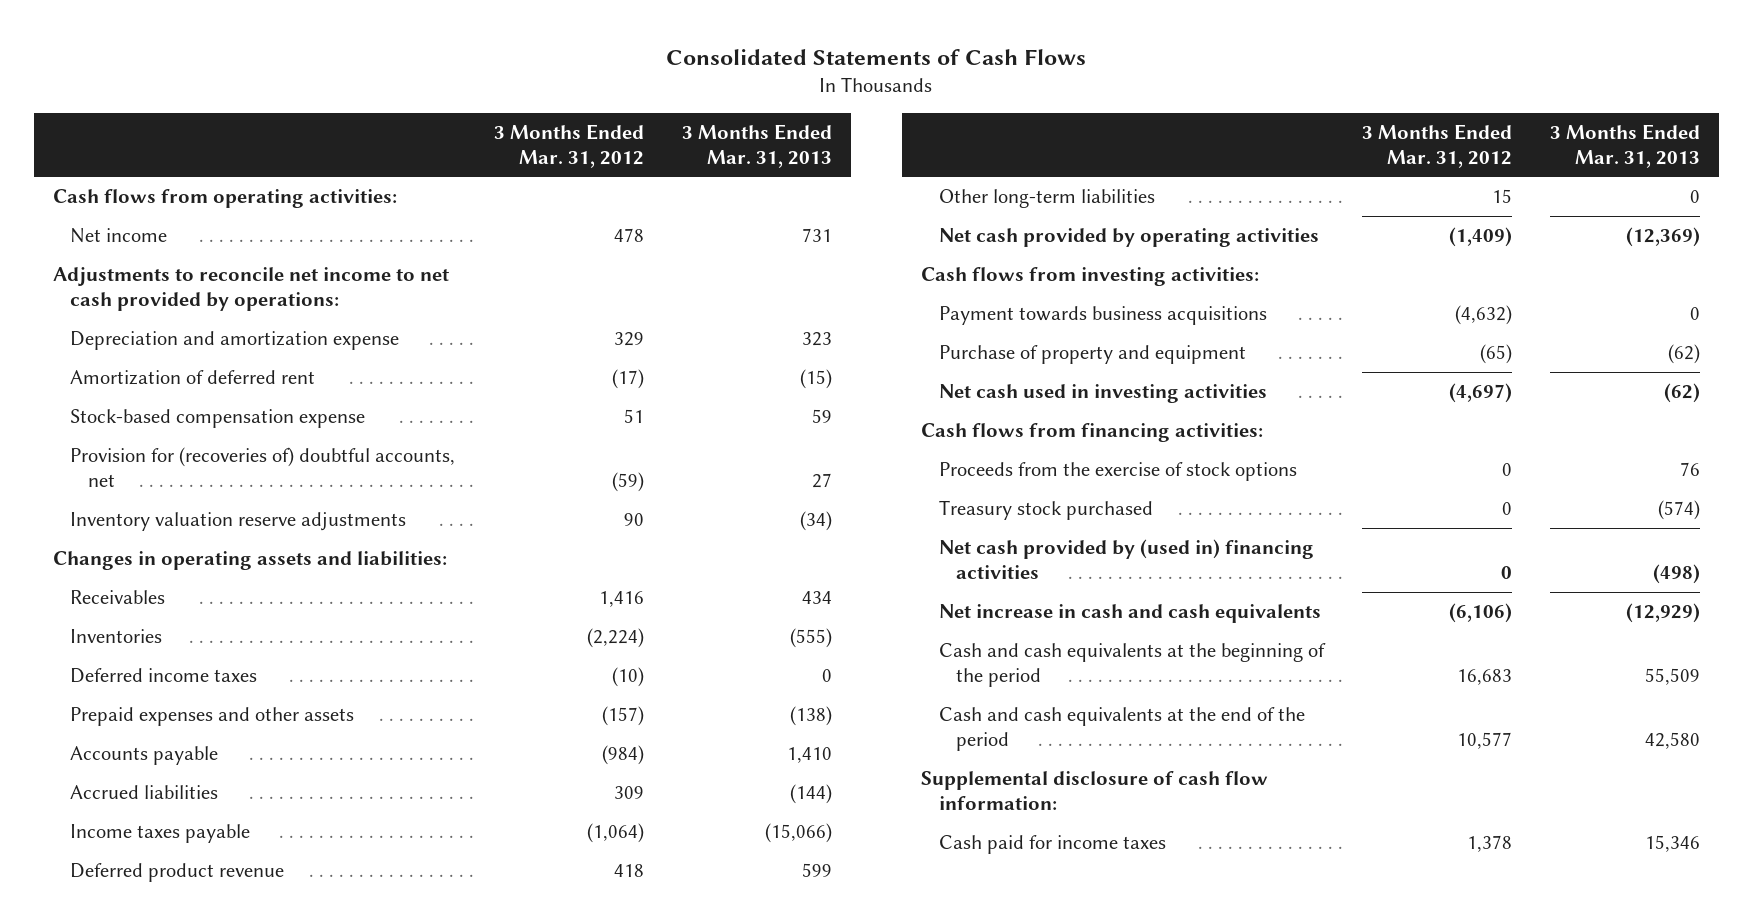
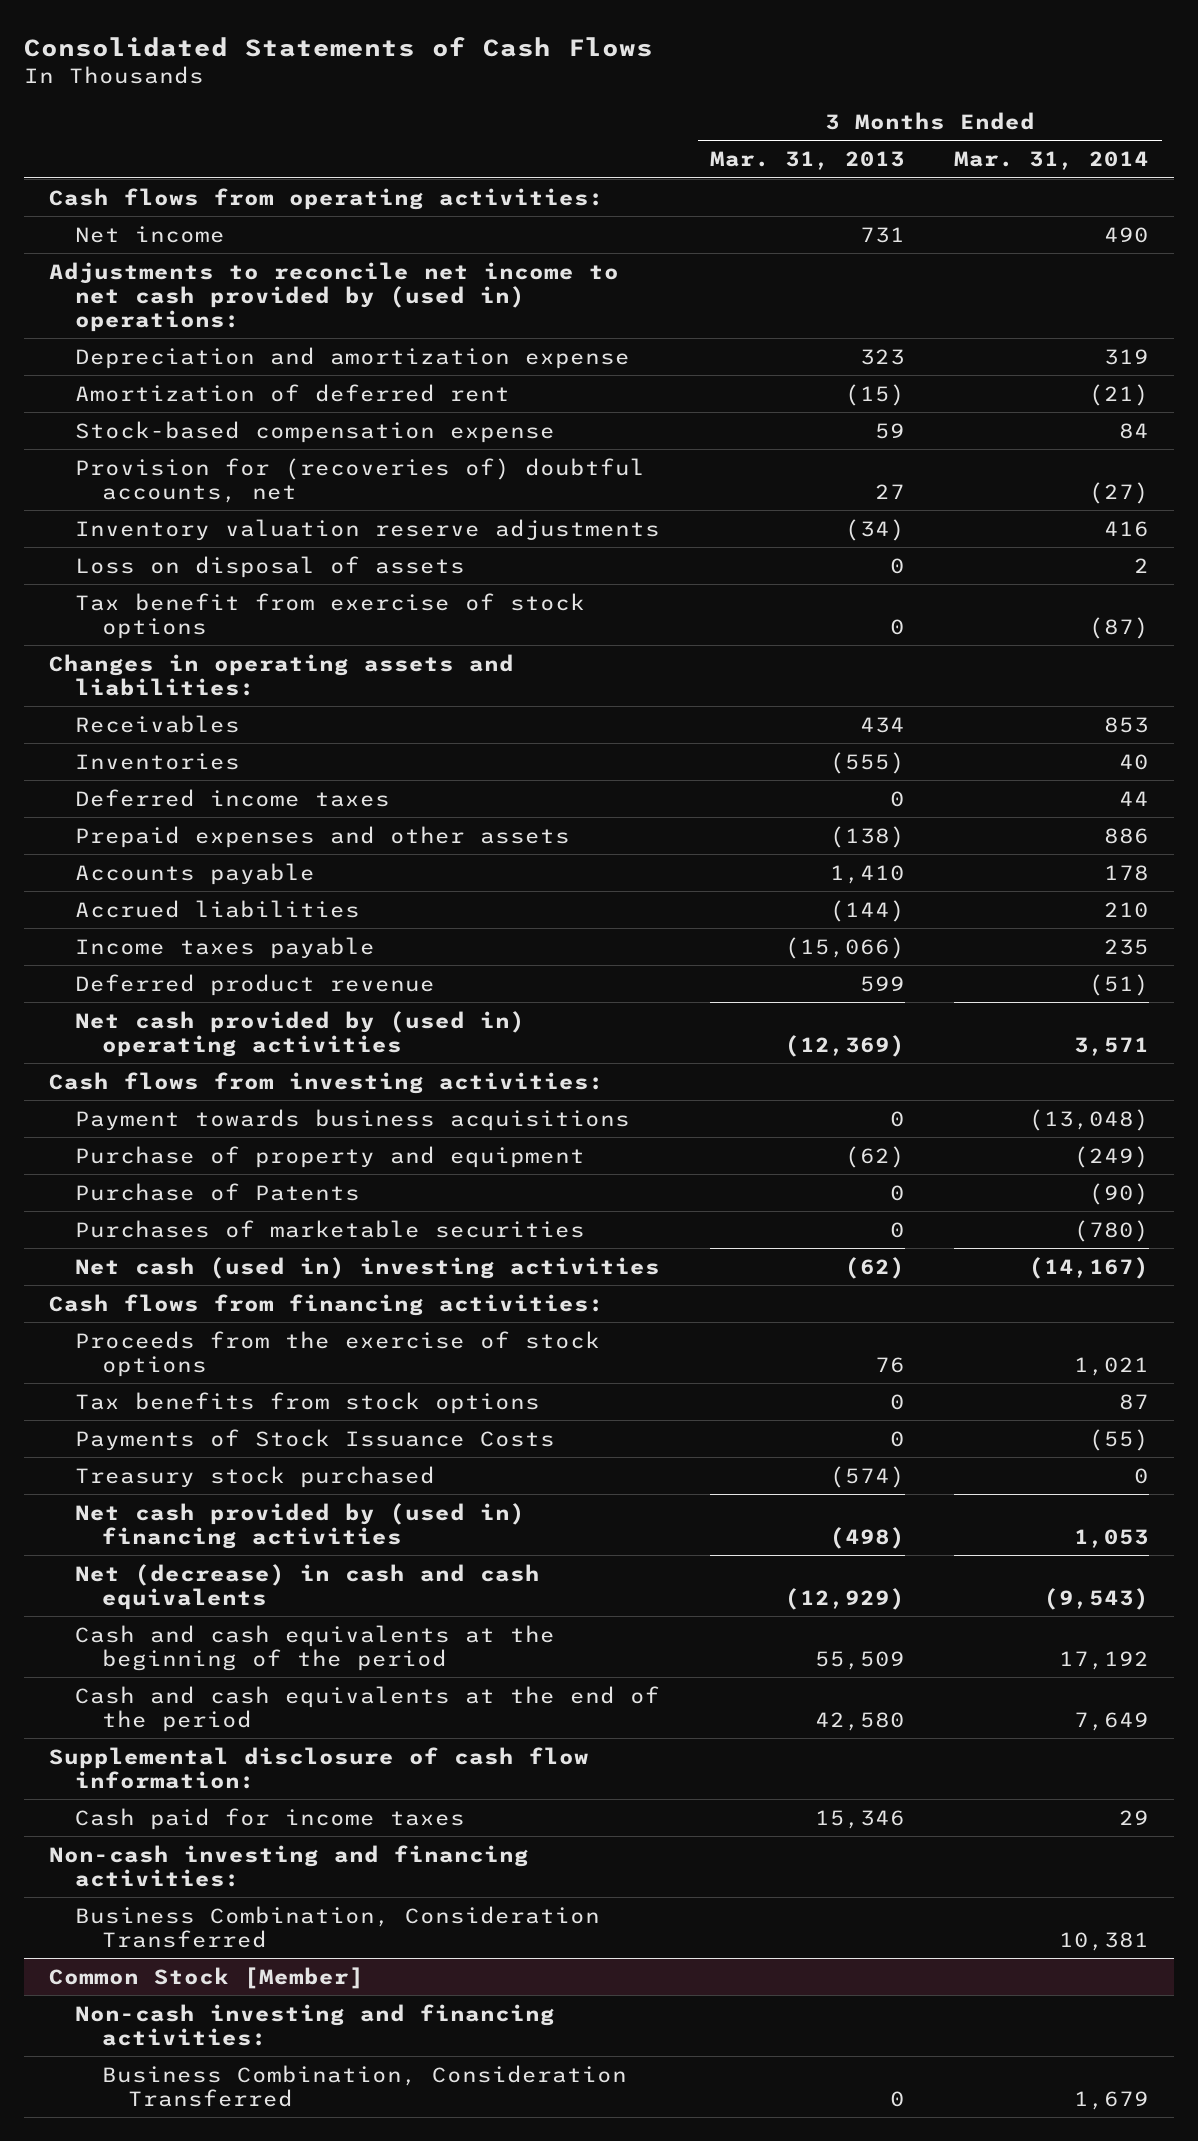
- | 3 Months Ended Mar. 31, 2012 | 3 Months Ended Mar. 31, 2013
+ | 3 Months Ended Mar. 31, 2013 | 3 Months Ended Mar. 31, 2014
- Adjustments to reconcile net income to net cash provided by operations:
+ Adjustments to reconcile net income to net cash provided by (used in) operations:
+ Loss on disposal of assets | 0 | 2
+ Tax benefit from exercise of stock options | 0 | (87)
- Other long-term liabilities | 15 | 0
- Net cash provided by operating activities | (1,409) | (12,369)
+ Net cash provided by (used in) operating activities | (12,369) | 3,571
- Net cash used in investing activities | (4,697) | (62)
+ Purchase of Patents | 0 | (90)
+ Purchases of marketable securities | 0 | (780)
+ Net cash (used in) investing activities | (62) | (14,167)
+ Tax benefits from stock options | 0 | 87
+ Payments of Stock Issuance Costs | 0 | (55)
- Net increase in cash and cash equivalents | (6,106) | (12,929)
+ Net (decrease) in cash and cash equivalents | (12,929) | (9,543)
+ Non-cash investing and financing activities:
+ Business Combination, Consideration Transferred | | 10,381
+ Common Stock [Member]
+ Non-cash investing and financing activities:
+ Business Combination, Consideration Transferred | 0 | 1,679

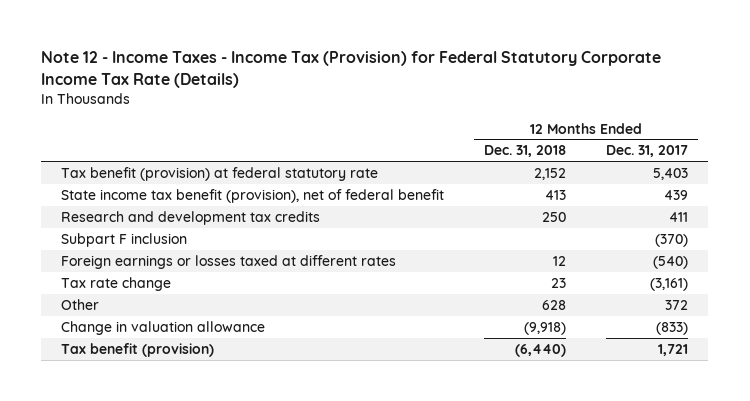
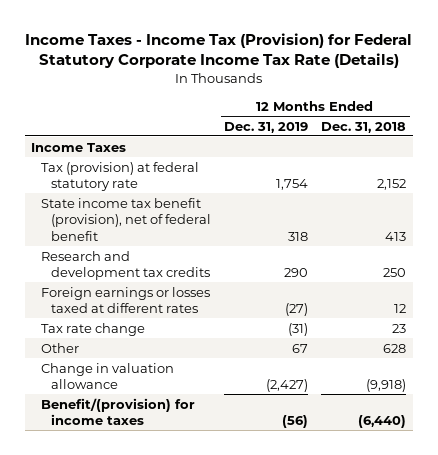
- Note 12 - Income Taxes - Income Tax (Provision) for Federal Statutory Corporate Income Tax Rate (Details)
+ Income Taxes - Income Tax (Provision) for Federal Statutory Corporate Income Tax Rate (Details)
- | 12 Months Ended Dec. 31, 2018 | 12 Months Ended Dec. 31, 2017
+ | 12 Months Ended Dec. 31, 2019 | 12 Months Ended Dec. 31, 2018
- Tax benefit (provision) at federal statutory rate | 2,152 | 5,403
+ Income Taxes
+ Tax (provision) at federal statutory rate | 1,754 | 2,152
- Subpart F inclusion | | (370)
- Tax benefit (provision) | (6,440) | 1,721
+ Benefit/(provision) for income taxes | (56) | (6,440)

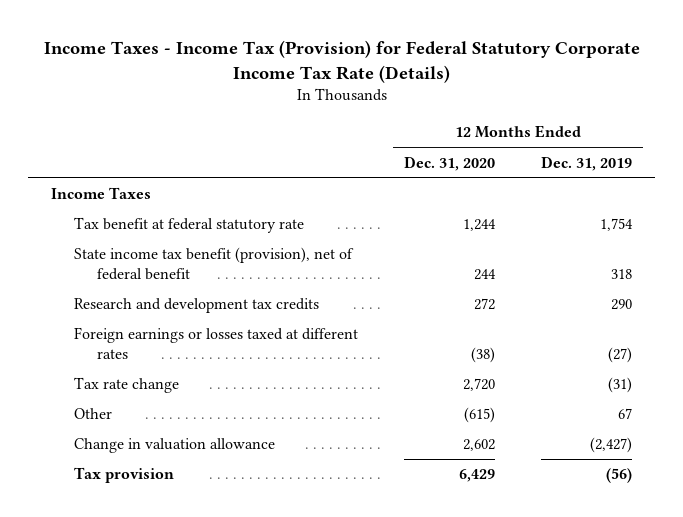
- | 12 Months Ended Dec. 31, 2019 | 12 Months Ended Dec. 31, 2018
+ | 12 Months Ended Dec. 31, 2020 | 12 Months Ended Dec. 31, 2019
- Tax (provision) at federal statutory rate | 1,754 | 2,152
+ Tax benefit at federal statutory rate | 1,244 | 1,754
- Benefit/(provision) for income taxes | (56) | (6,440)
+ Tax provision | 6,429 | (56)

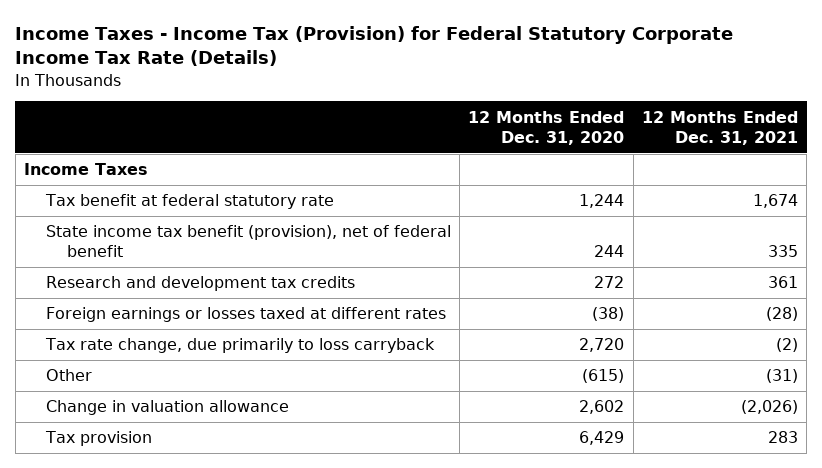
- | 12 Months Ended Dec. 31, 2020 | 12 Months Ended Dec. 31, 2019
+ | 12 Months Ended Dec. 31, 2020 | 12 Months Ended Dec. 31, 2021
- Tax rate change | 2,720 | (31)
+ Tax rate change, due primarily to loss carryback | 2,720 | (2)

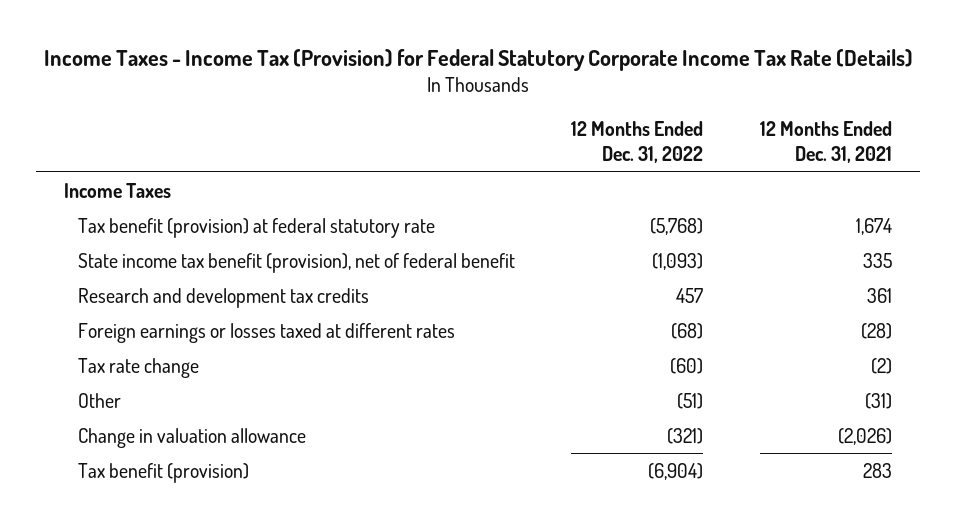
- | 12 Months Ended Dec. 31, 2020 | 12 Months Ended Dec. 31, 2021
+ | 12 Months Ended Dec. 31, 2022 | 12 Months Ended Dec. 31, 2021
- Tax benefit at federal statutory rate | 1,244 | 1,674
+ Tax benefit (provision) at federal statutory rate | (5,768) | 1,674
- Tax rate change, due primarily to loss carryback | 2,720 | (2)
+ Tax rate change | (60) | (2)
- Tax provision | 6,429 | 283
+ Tax benefit (provision) | (6,904) | 283

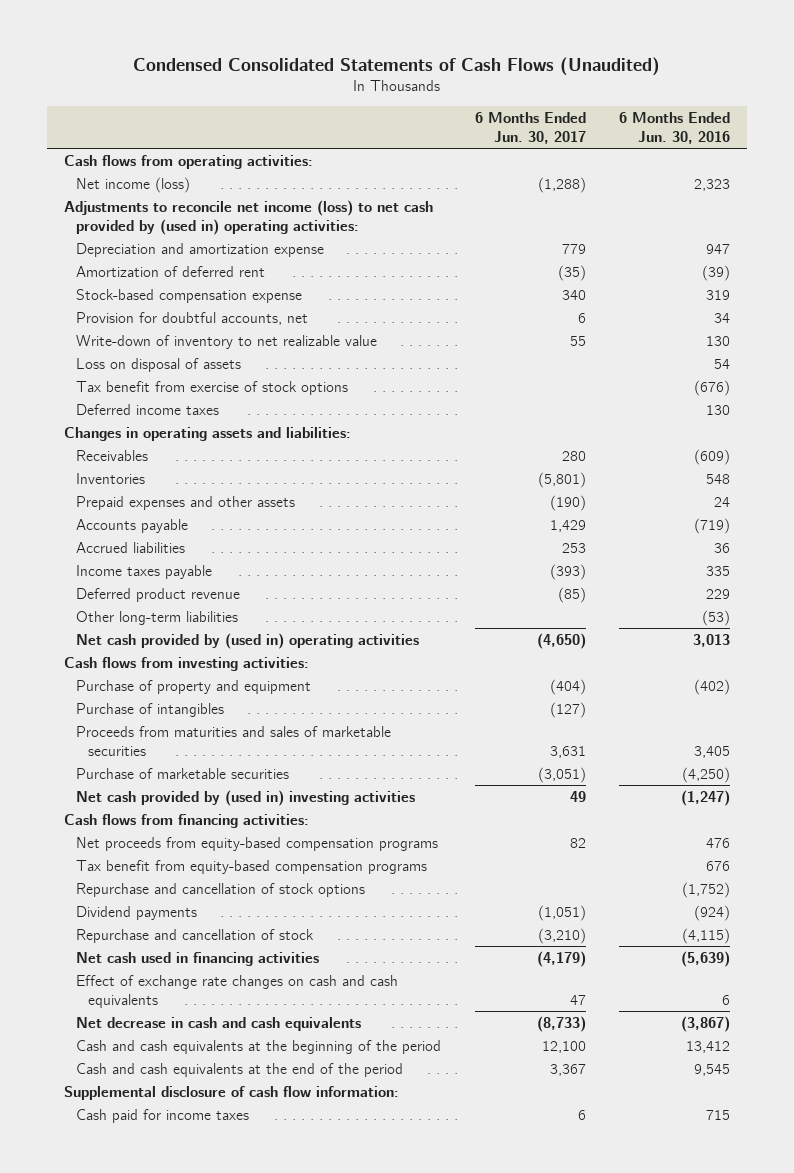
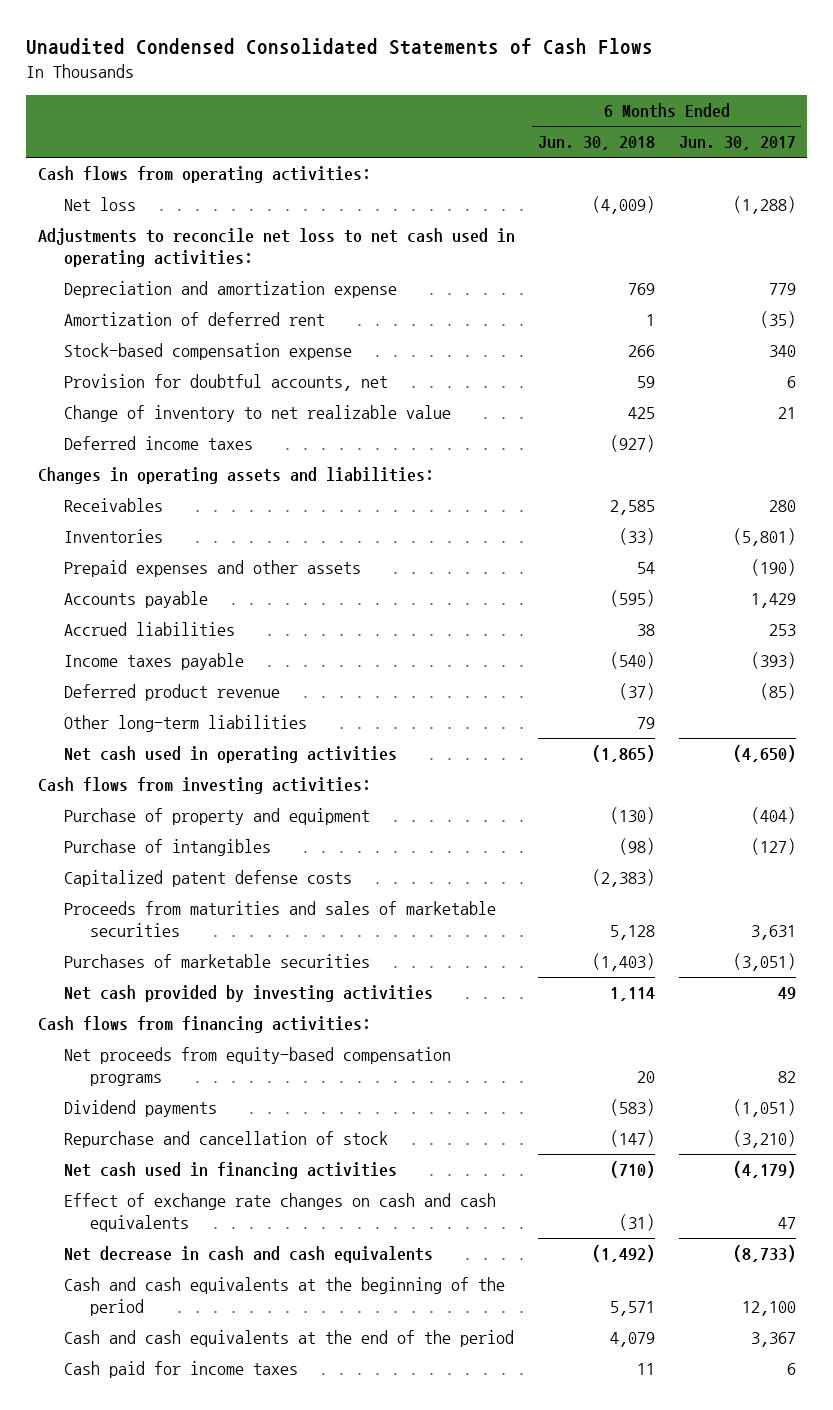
- Condensed Consolidated Statements of Cash Flows (Unaudited)
+ Unaudited Condensed Consolidated Statements of Cash Flows
- | 6 Months Ended Jun. 30, 2017 | 6 Months Ended Jun. 30, 2016
+ | 6 Months Ended Jun. 30, 2018 | 6 Months Ended Jun. 30, 2017
- Net income (loss) | (1,288) | 2,323
- Adjustments to reconcile net income (loss) to net cash provided by (used in) operating activities:
+ Net loss | (4,009) | (1,288)
+ Adjustments to reconcile net loss to net cash used in operating activities:
- Write-down of inventory to net realizable value | 55 | 130
- Loss on disposal of assets | | 54
- Tax benefit from exercise of stock options | | (676)
+ Change of inventory to net realizable value | 425 | 21
- Net cash provided by (used in) operating activities | (4,650) | 3,013
+ Net cash used in operating activities | (1,865) | (4,650)
+ Capitalized patent defense costs | (2,383) |
- Purchase of marketable securities | (3,051) | (4,250)
- Net cash provided by (used in) investing activities | 49 | (1,247)
+ Purchases of marketable securities | (1,403) | (3,051)
+ Net cash provided by investing activities | 1,114 | 49
- Tax benefit from equity-based compensation programs | | 676
- Repurchase and cancellation of stock options | | (1,752)
- Supplemental disclosure of cash flow information:

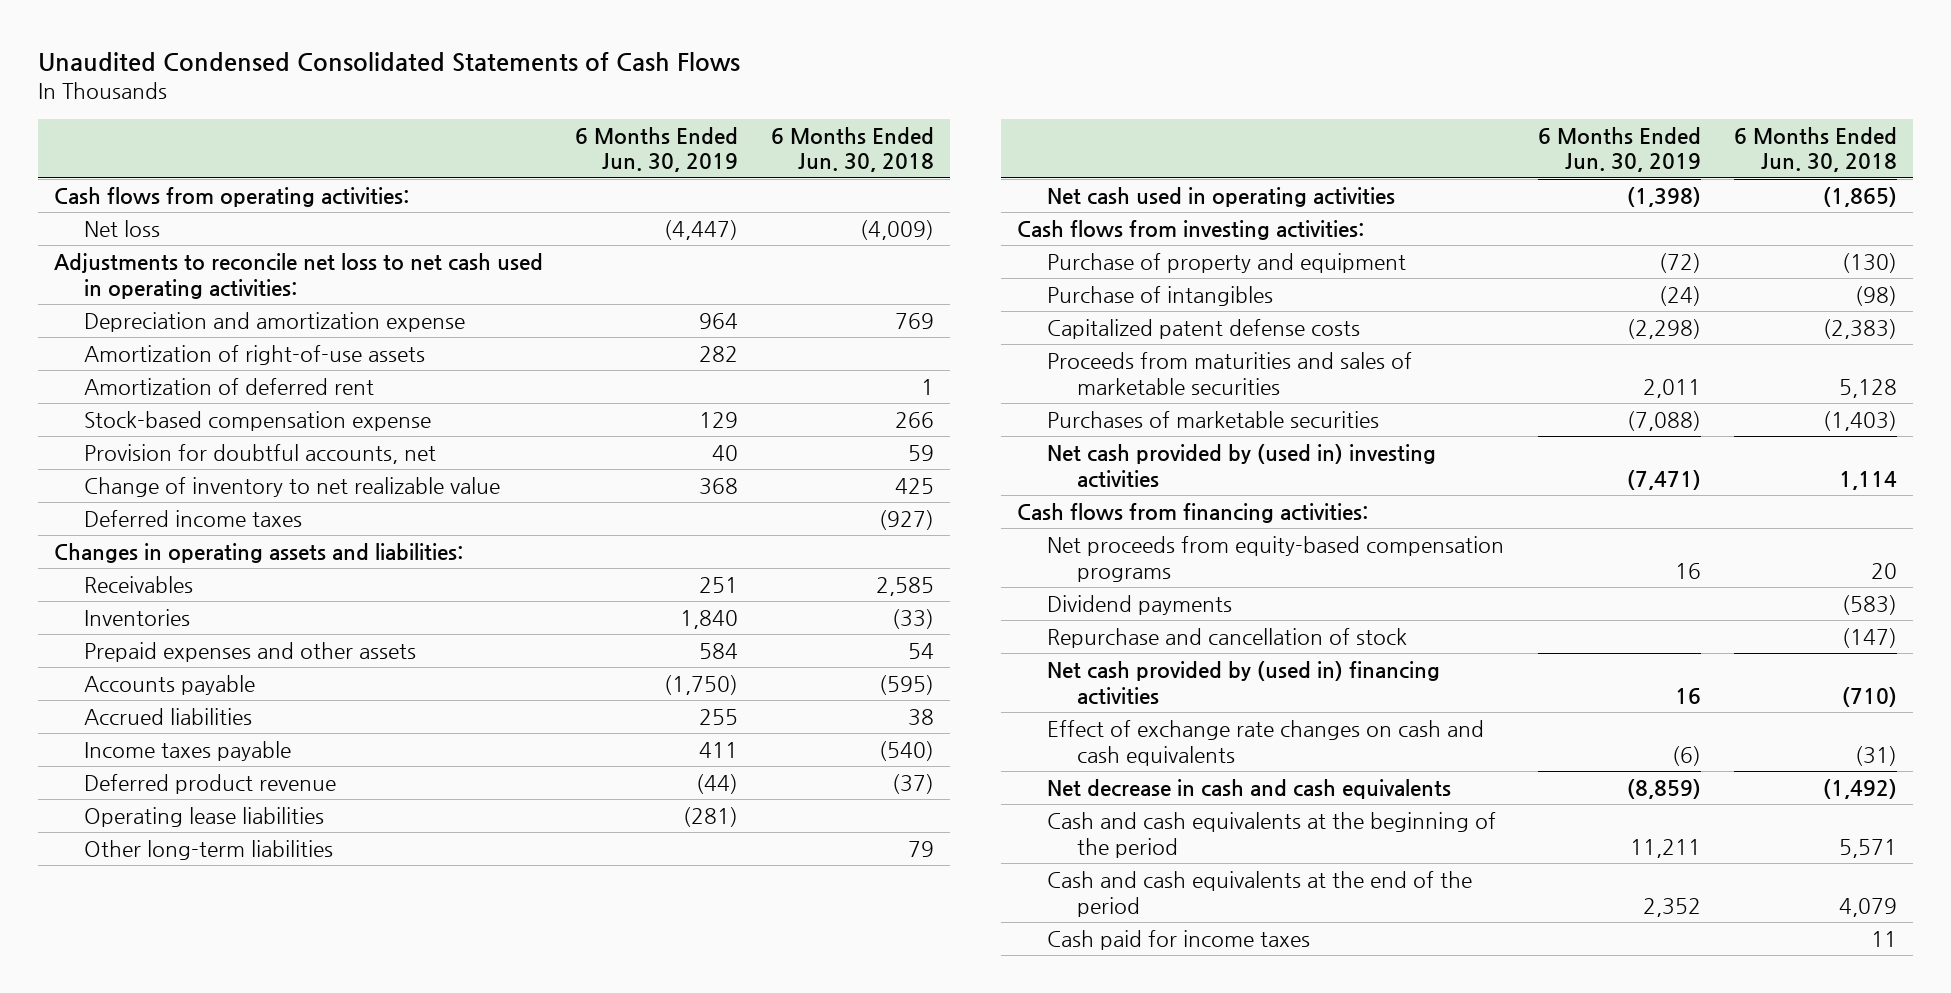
- | 6 Months Ended Jun. 30, 2018 | 6 Months Ended Jun. 30, 2017
+ | 6 Months Ended Jun. 30, 2019 | 6 Months Ended Jun. 30, 2018
+ Amortization of right-of-use assets | 282 |
+ Operating lease liabilities | (281) |
- Net cash provided by investing activities | 1,114 | 49
+ Net cash provided by (used in) investing activities | (7,471) | 1,114
- Net cash used in financing activities | (710) | (4,179)
+ Net cash provided by (used in) financing activities | 16 | (710)

